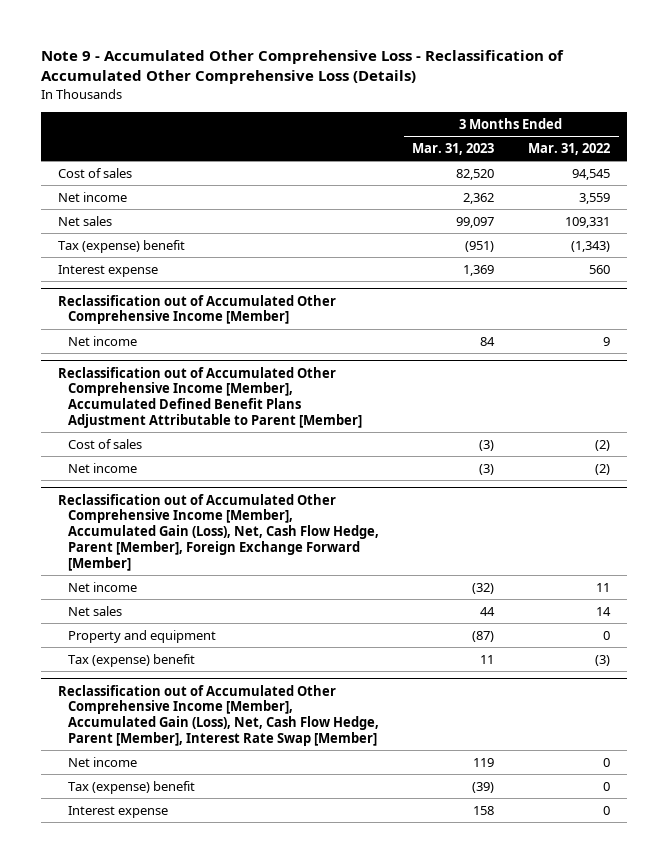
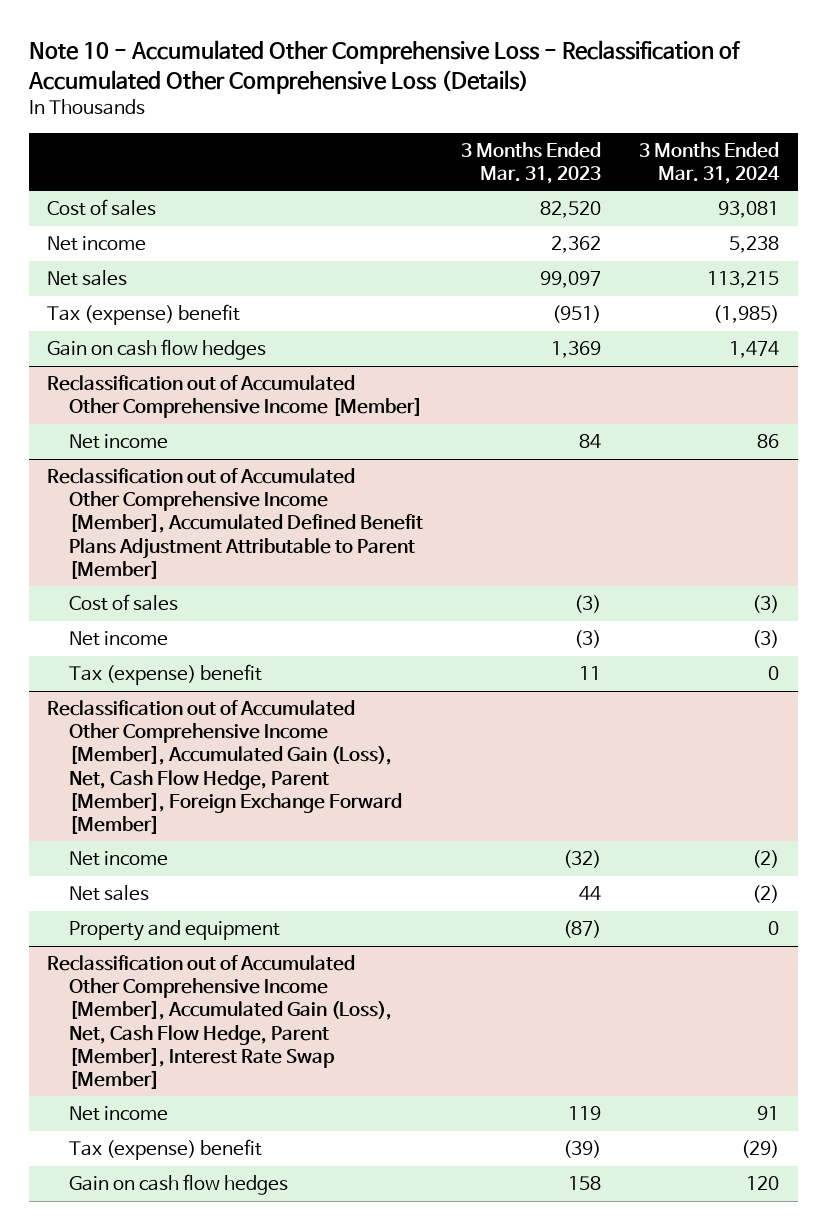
- Note 9 - Accumulated Other Comprehensive Loss - Reclassification of Accumulated Other Comprehensive Loss (Details)
+ Note 10 - Accumulated Other Comprehensive Loss - Reclassification of Accumulated Other Comprehensive Loss (Details)
- | 3 Months Ended Mar. 31, 2023 | 3 Months Ended Mar. 31, 2022
+ | 3 Months Ended Mar. 31, 2023 | 3 Months Ended Mar. 31, 2024
- Interest expense | 1,369 | 560
+ Gain on cash flow hedges | 1,369 | 1,474
@ Reclassification out of Accumulated Other Comprehensive Income [Member], Accumulated Defined Benefit Plans Adjustment Attributable to Parent [Member]
+ Tax (expense) benefit | 11 | 0
@ Reclassification out of Accumulated Other Comprehensive Income [Member], Accumulated Gain (Loss), Net, Cash Flow Hedge, Parent [Member], Foreign Exchange Forward [Member]
- Tax (expense) benefit | 11 | (3)
@ Reclassification out of Accumulated Other Comprehensive Income [Member], Accumulated Gain (Loss), Net, Cash Flow Hedge, Parent [Member], Interest Rate Swap [Member]
- Interest expense | 158 | 0
+ Gain on cash flow hedges | 158 | 120

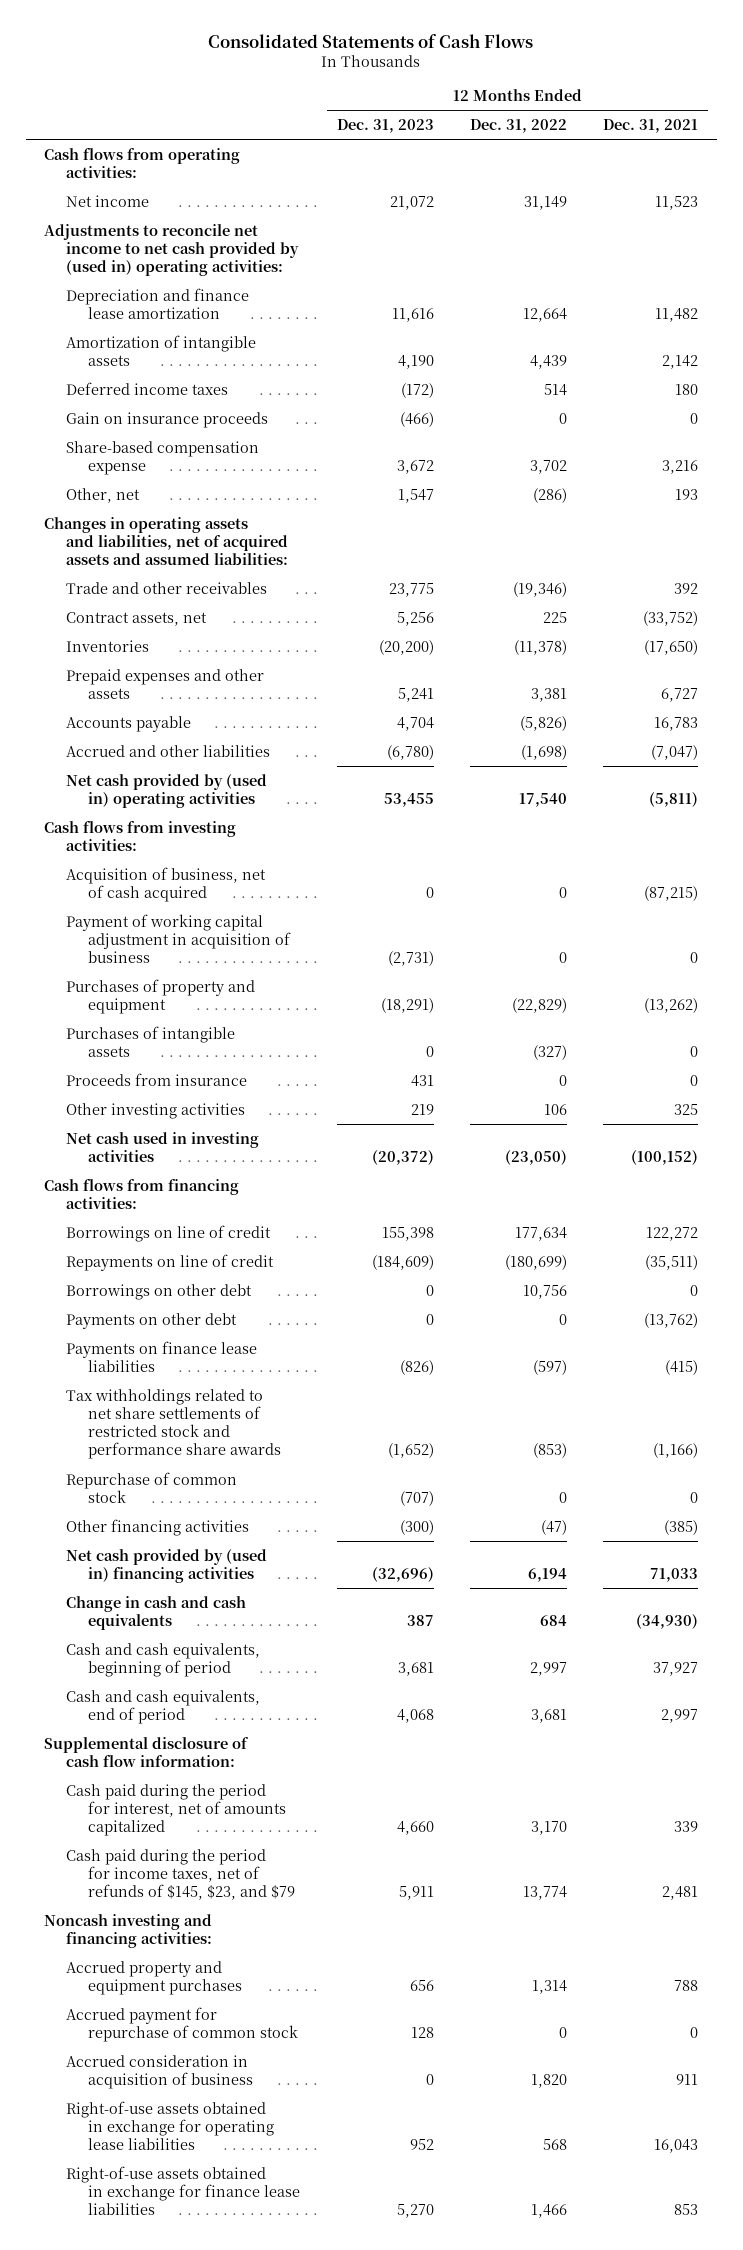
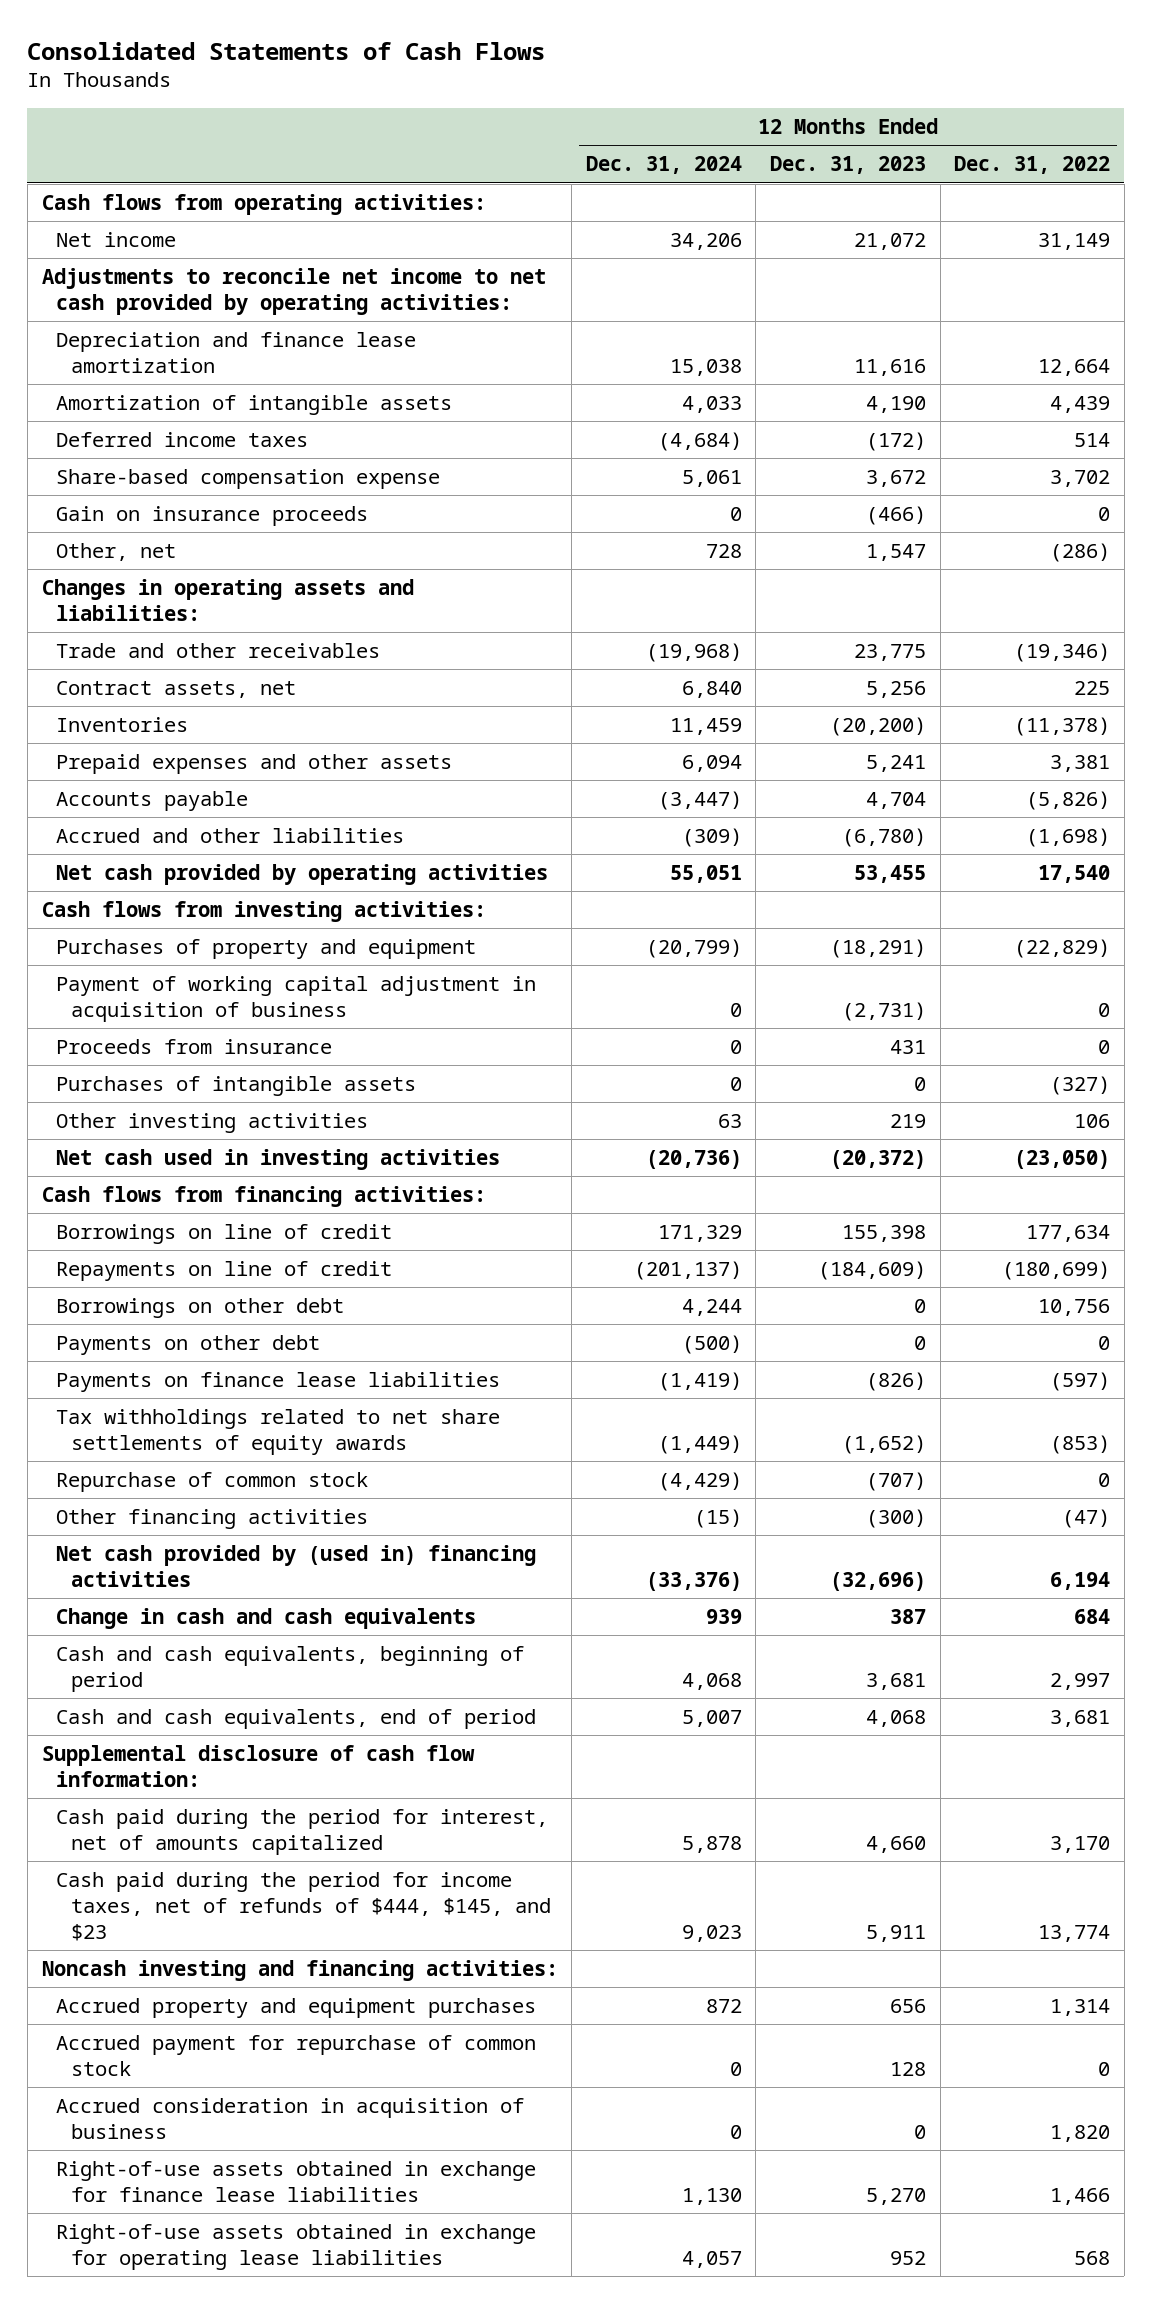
- | 12 Months Ended Dec. 31, 2023 | 12 Months Ended Dec. 31, 2022 | 12 Months Ended Dec. 31, 2021
+ | 12 Months Ended Dec. 31, 2024 | 12 Months Ended Dec. 31, 2023 | 12 Months Ended Dec. 31, 2022
- Adjustments to reconcile net income to net cash provided by (used in) operating activities:
+ Adjustments to reconcile net income to net cash provided by operating activities:
moved down: Gain on insurance proceeds | 0 | (466) | 0
- Changes in operating assets and liabilities, net of acquired assets and assumed liabilities:
+ Changes in operating assets and liabilities:
- Net cash provided by (used in) operating activities | 53,455 | 17,540 | (5,811)
+ Net cash provided by operating activities | 55,051 | 53,455 | 17,540
- Acquisition of business, net of cash acquired | 0 | 0 | (87,215)
moved down: Payment of working capital adjustment in acquisition of business | 0 | (2,731) | 0
moved down: Purchases of intangible assets | 0 | 0 | (327)
- Tax withholdings related to net share settlements of restricted stock and performance share awards | (1,652) | (853) | (1,166)
+ Tax withholdings related to net share settlements of equity awards | (1,449) | (1,652) | (853)
- Cash paid during the period for income taxes, net of refunds of $145, $23, and $79 | 5,911 | 13,774 | 2,481
+ Cash paid during the period for income taxes, net of refunds of $444, $145, and $23 | 9,023 | 5,911 | 13,774
moved down: Right-of-use assets obtained in exchange for operating lease liabilities | 4,057 | 952 | 568

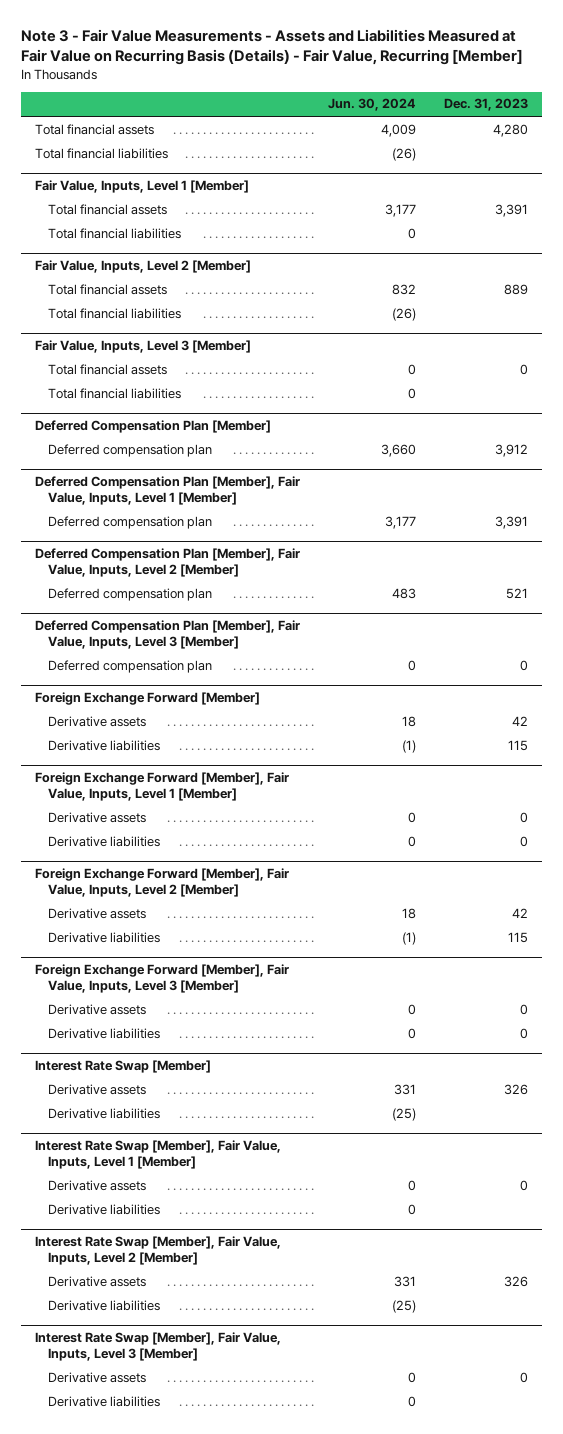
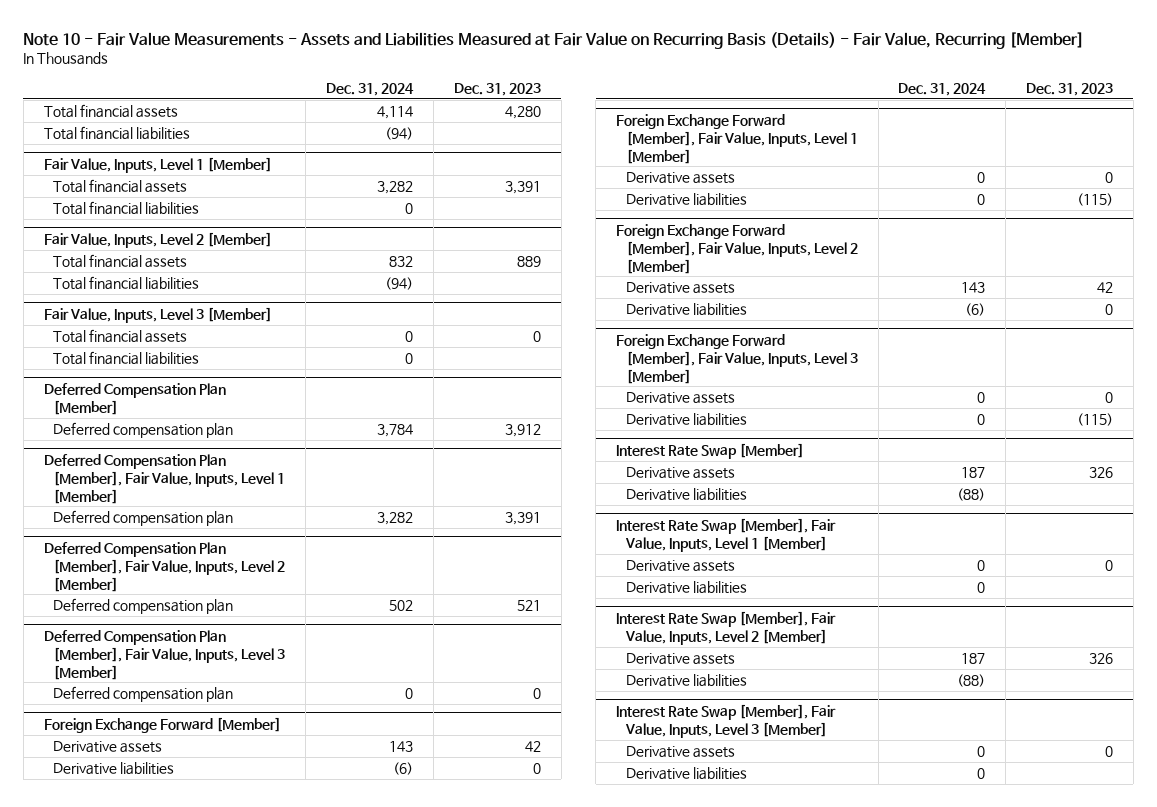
- Note 3 - Fair Value Measurements - Assets and Liabilities Measured at Fair Value on Recurring Basis (Details) - Fair Value, Recurring [Member]
+ Note 10 - Fair Value Measurements - Assets and Liabilities Measured at Fair Value on Recurring Basis (Details) - Fair Value, Recurring [Member]
- | Jun. 30, 2024 | Dec. 31, 2023
+ | Dec. 31, 2024 | Dec. 31, 2023
@ Foreign Exchange Forward [Member]
- Derivative liabilities | (1) | 115
+ Derivative liabilities | (6) | 0
@ Foreign Exchange Forward [Member], Fair Value, Inputs, Level 1 [Member]
- Derivative liabilities | 0 | 0
+ Derivative liabilities | 0 | (115)
@ Foreign Exchange Forward [Member], Fair Value, Inputs, Level 2 [Member]
- Derivative liabilities | (1) | 115
+ Derivative liabilities | (6) | 0
@ Foreign Exchange Forward [Member], Fair Value, Inputs, Level 3 [Member]
- Derivative liabilities | 0 | 0
+ Derivative liabilities | 0 | (115)

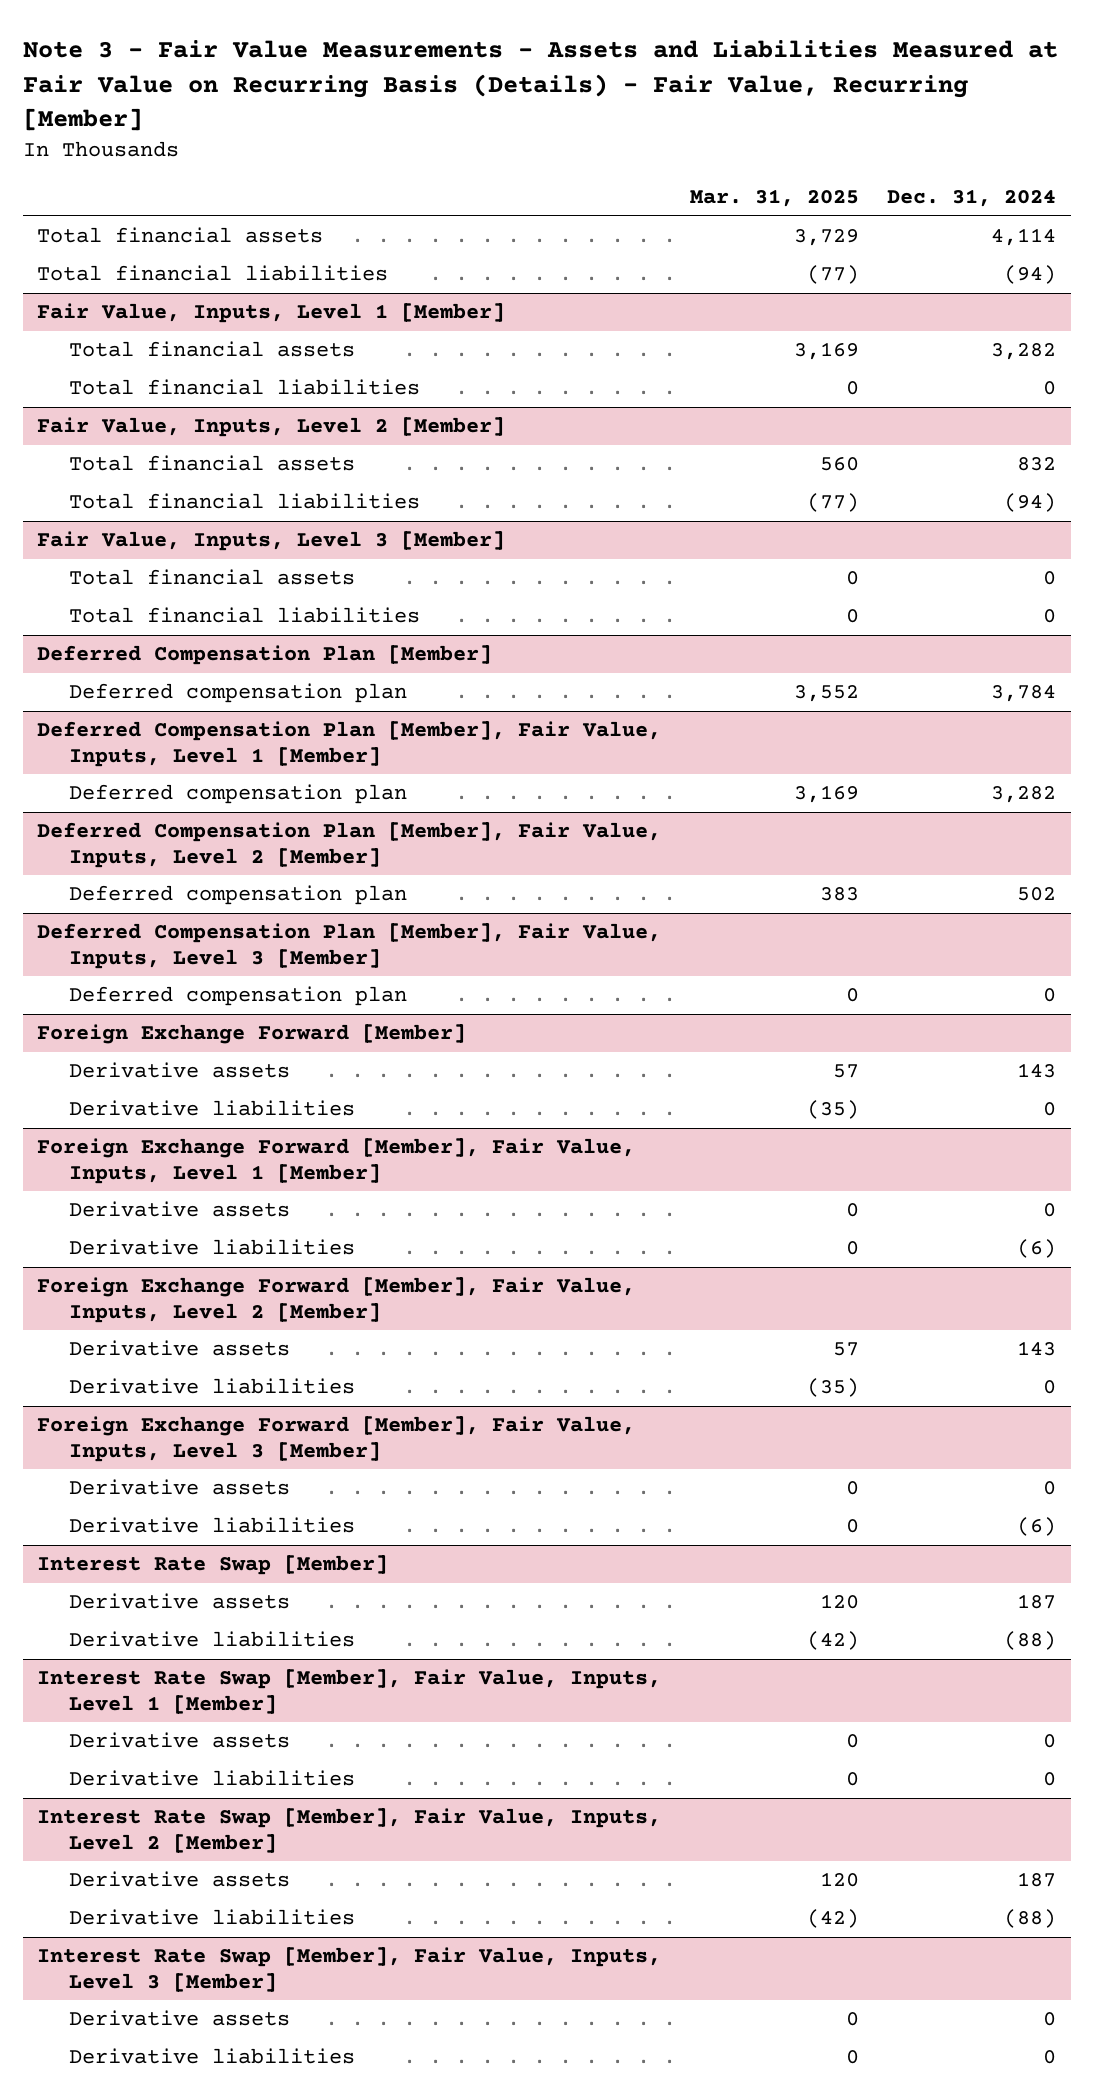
- Note 10 - Fair Value Measurements - Assets and Liabilities Measured at Fair Value on Recurring Basis (Details) - Fair Value, Recurring [Member]
+ Note 3 - Fair Value Measurements - Assets and Liabilities Measured at Fair Value on Recurring Basis (Details) - Fair Value, Recurring [Member]
- | Dec. 31, 2024 | Dec. 31, 2023
+ | Mar. 31, 2025 | Dec. 31, 2024
@ Foreign Exchange Forward [Member]
- Derivative liabilities | (6) | 0
+ Derivative liabilities | (35) | 0
@ Foreign Exchange Forward [Member], Fair Value, Inputs, Level 1 [Member]
- Derivative liabilities | 0 | (115)
+ Derivative liabilities | 0 | (6)
@ Foreign Exchange Forward [Member], Fair Value, Inputs, Level 2 [Member]
- Derivative liabilities | (6) | 0
+ Derivative liabilities | (35) | 0
@ Foreign Exchange Forward [Member], Fair Value, Inputs, Level 3 [Member]
- Derivative liabilities | 0 | (115)
+ Derivative liabilities | 0 | (6)

